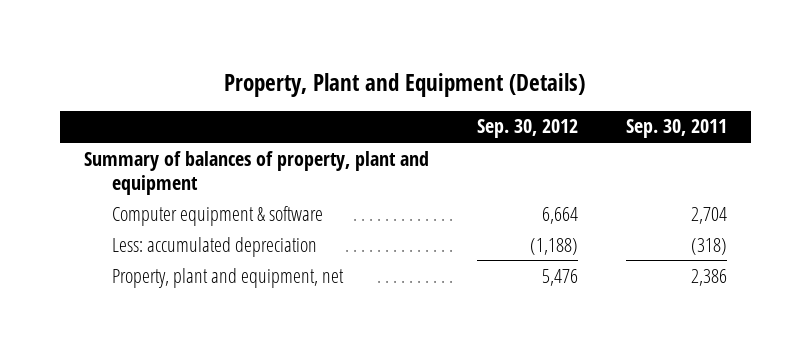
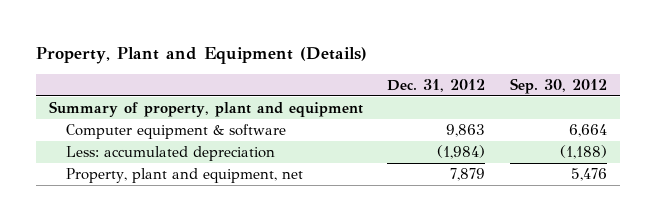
- | Sep. 30, 2012 | Sep. 30, 2011
+ | Dec. 31, 2012 | Sep. 30, 2012
- Summary of balances of property, plant and equipment
+ Summary of property, plant and equipment

